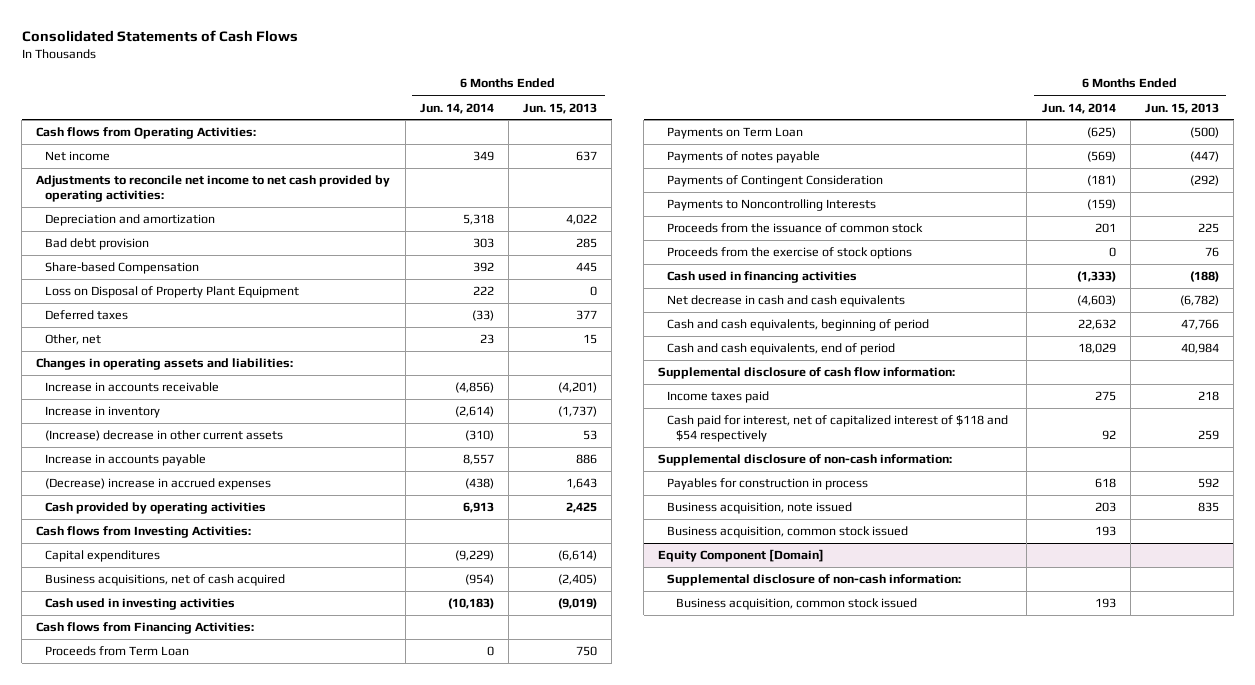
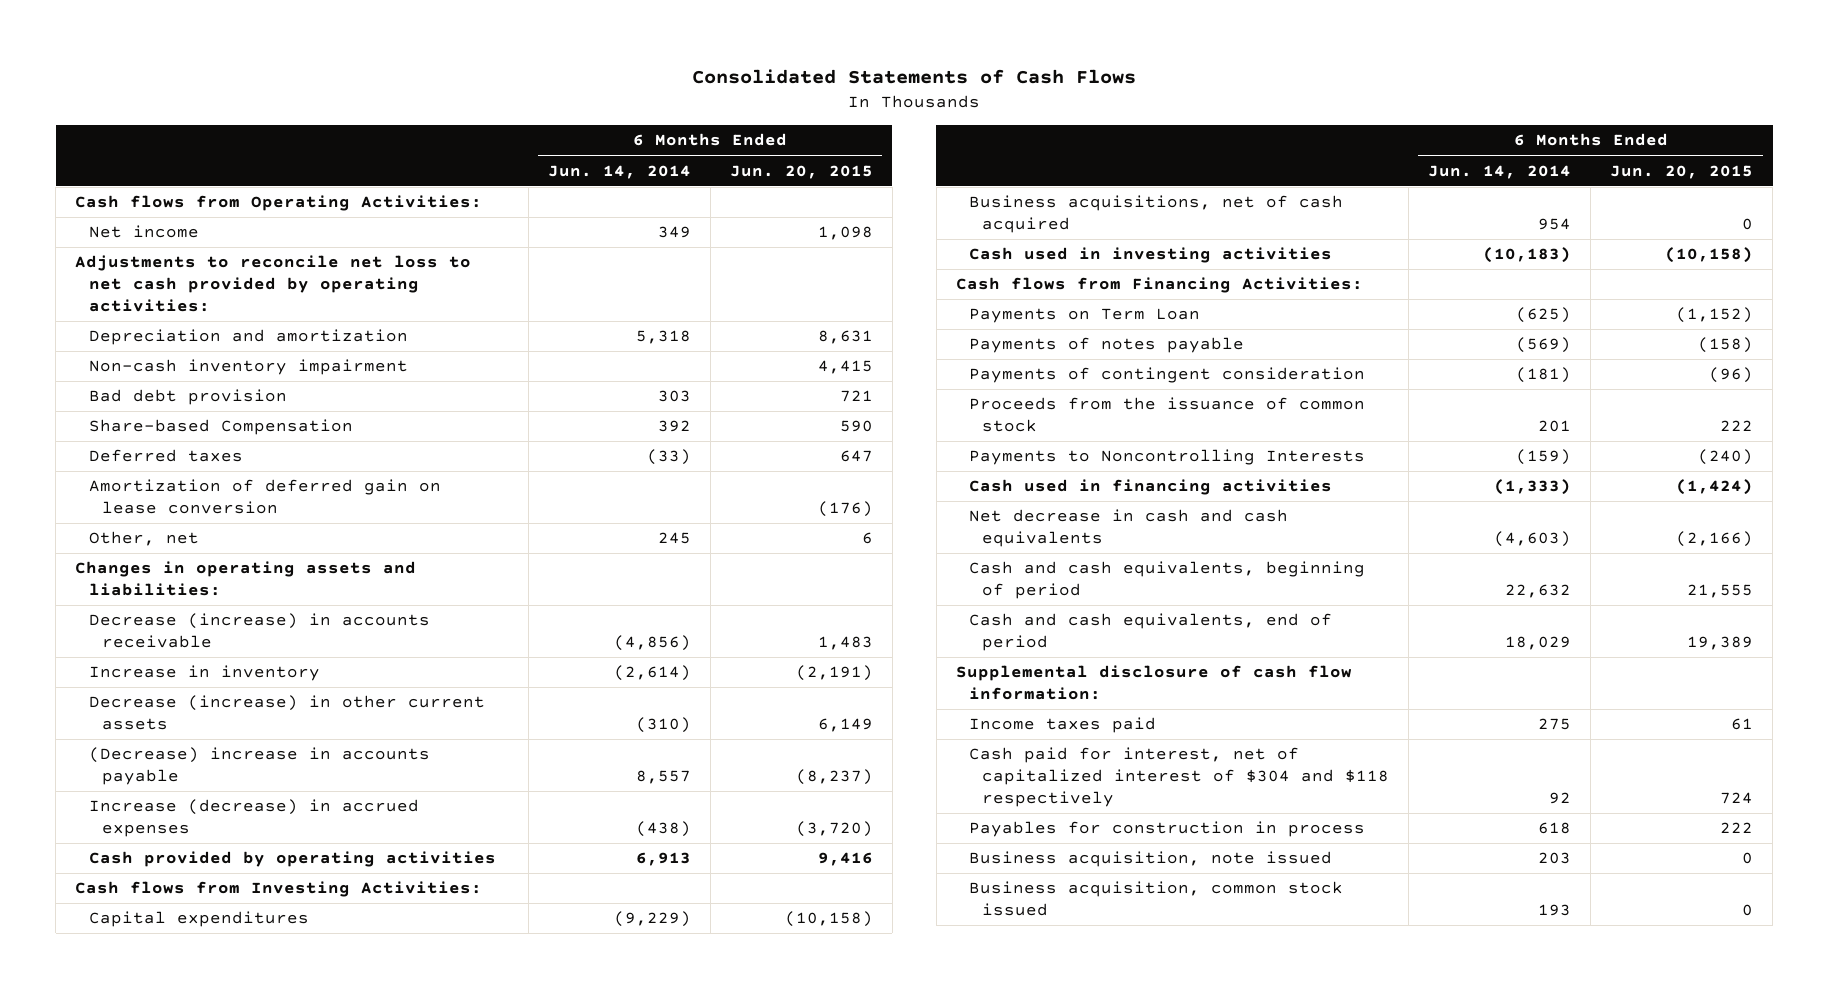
- | 6 Months Ended Jun. 14, 2014 | 6 Months Ended Jun. 15, 2013
+ | 6 Months Ended Jun. 14, 2014 | 6 Months Ended Jun. 20, 2015
- Adjustments to reconcile net income to net cash provided by operating activities:
+ Adjustments to reconcile net loss to net cash provided by operating activities:
+ Non-cash inventory impairment | | 4,415
- Loss on Disposal of Property Plant Equipment | 222 | 0
- Other, net | 23 | 15
+ Amortization of deferred gain on lease conversion | | (176)
+ Other, net | 245 | 6
- Increase in accounts receivable | (4,856) | (4,201)
+ Decrease (increase) in accounts receivable | (4,856) | 1,483
- (Increase) decrease in other current assets | (310) | 53
- Increase in accounts payable | 8,557 | 886
- (Decrease) increase in accrued expenses | (438) | 1,643
+ Decrease (increase) in other current assets | (310) | 6,149
+ (Decrease) increase in accounts payable | 8,557 | (8,237)
+ Increase (decrease) in accrued expenses | (438) | (3,720)
- Business acquisitions, net of cash acquired | (954) | (2,405)
+ Business acquisitions, net of cash acquired | 954 | 0
- Proceeds from Term Loan | 0 | 750
- Payments of Contingent Consideration | (181) | (292)
+ Payments of contingent consideration | (181) | (96)
- Proceeds from the exercise of stock options | 0 | 76
moved down: Payments to Noncontrolling Interests | (159) | (240)
- Cash paid for interest, net of capitalized interest of $118 and $54 respectively | 92 | 259
- Supplemental disclosure of non-cash information:
+ Cash paid for interest, net of capitalized interest of $304 and $118 respectively | 92 | 724
- Equity Component [Domain]
- Supplemental disclosure of non-cash information:
- Business acquisition, common stock issued | 193 |

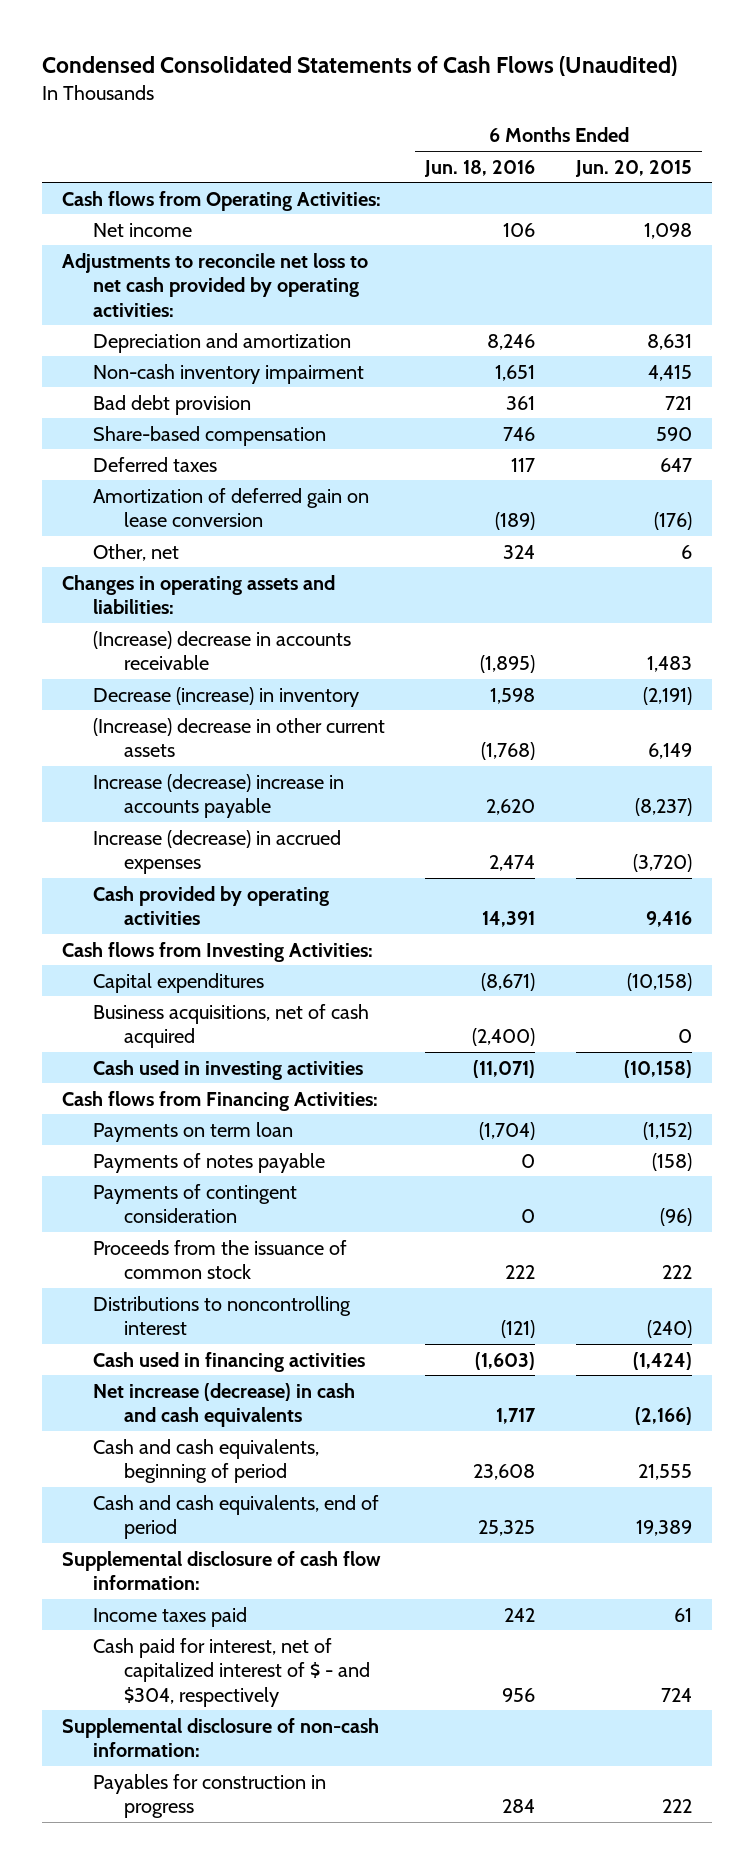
- Consolidated Statements of Cash Flows
+ Condensed Consolidated Statements of Cash Flows (Unaudited)
- | 6 Months Ended Jun. 14, 2014 | 6 Months Ended Jun. 20, 2015
+ | 6 Months Ended Jun. 18, 2016 | 6 Months Ended Jun. 20, 2015
- Share-based Compensation | 392 | 590
+ Share-based compensation | 746 | 590
- Decrease (increase) in accounts receivable | (4,856) | 1,483
- Increase in inventory | (2,614) | (2,191)
- Decrease (increase) in other current assets | (310) | 6,149
- (Decrease) increase in accounts payable | 8,557 | (8,237)
+ (Increase) decrease in accounts receivable | (1,895) | 1,483
+ Decrease (increase) in inventory | 1,598 | (2,191)
+ (Increase) decrease in other current assets | (1,768) | 6,149
+ Increase (decrease) increase in accounts payable | 2,620 | (8,237)
- Payments on Term Loan | (625) | (1,152)
+ Payments on term loan | (1,704) | (1,152)
- Payments to Noncontrolling Interests | (159) | (240)
+ Distributions to noncontrolling interest | (121) | (240)
- Net decrease in cash and cash equivalents | (4,603) | (2,166)
+ Net increase (decrease) in cash and cash equivalents | 1,717 | (2,166)
- Cash paid for interest, net of capitalized interest of $304 and $118 respectively | 92 | 724
- Payables for construction in process | 618 | 222
- Business acquisition, note issued | 203 | 0
- Business acquisition, common stock issued | 193 | 0
+ Cash paid for interest, net of capitalized interest of $ - and $304, respectively | 956 | 724
+ Supplemental disclosure of non-cash information:
+ Payables for construction in progress | 284 | 222

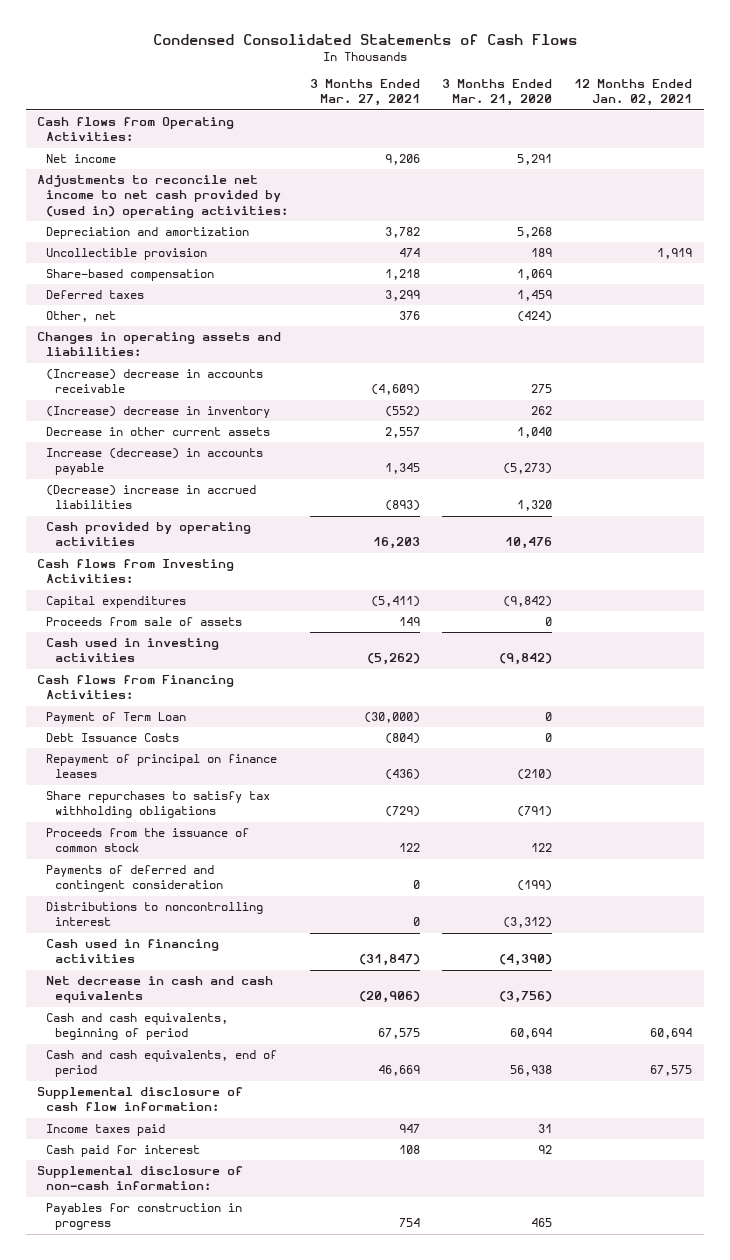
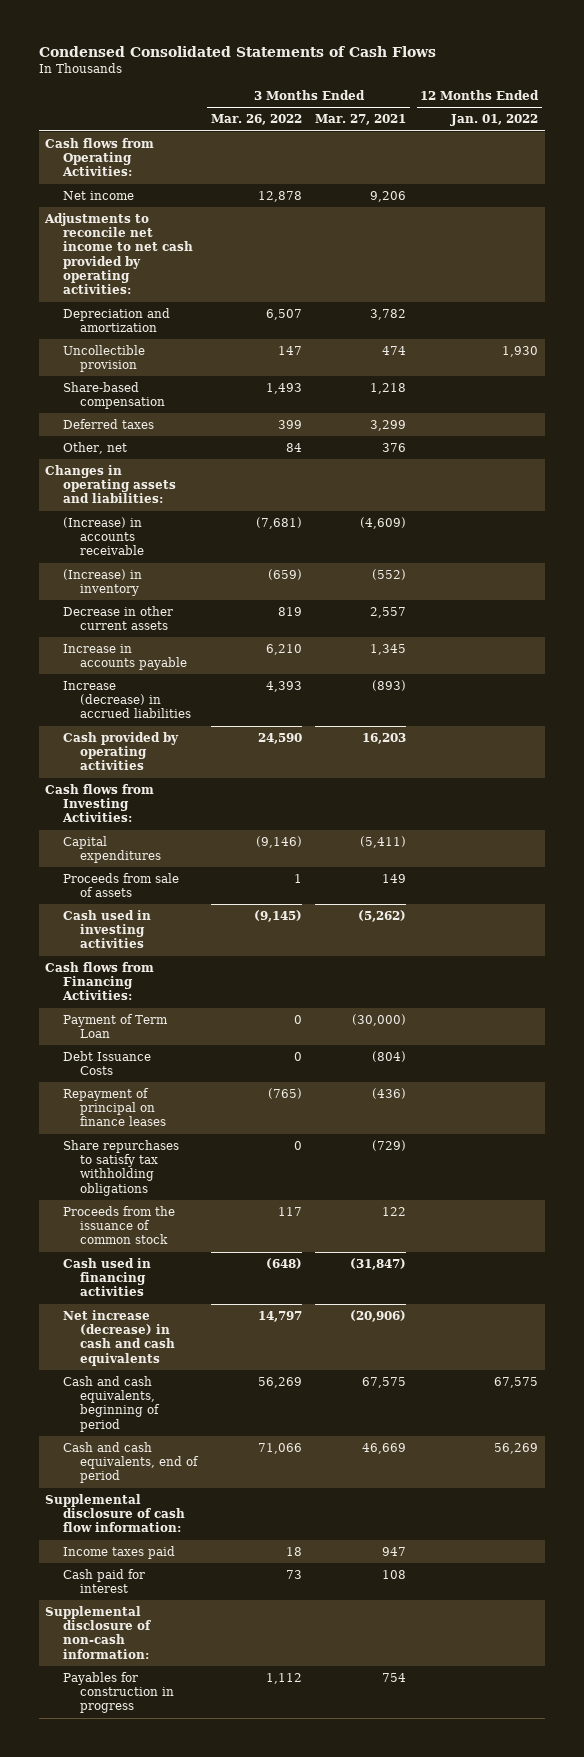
- | 3 Months Ended Mar. 27, 2021 | 3 Months Ended Mar. 21, 2020 | 12 Months Ended Jan. 02, 2021
+ | 3 Months Ended Mar. 26, 2022 | 3 Months Ended Mar. 27, 2021 | 12 Months Ended Jan. 01, 2022
- Adjustments to reconcile net income to net cash provided by (used in) operating activities:
+ Adjustments to reconcile net income to net cash provided by operating activities:
- (Increase) decrease in accounts receivable | (4,609) | 275 |
- (Increase) decrease in inventory | (552) | 262 |
+ (Increase) in accounts receivable | (7,681) | (4,609) |
+ (Increase) in inventory | (659) | (552) |
- Increase (decrease) in accounts payable | 1,345 | (5,273) |
- (Decrease) increase in accrued liabilities | (893) | 1,320 |
+ Increase in accounts payable | 6,210 | 1,345 |
+ Increase (decrease) in accrued liabilities | 4,393 | (893) |
- Payments of deferred and contingent consideration | 0 | (199) |
- Distributions to noncontrolling interest | 0 | (3,312) |
- Net decrease in cash and cash equivalents | (20,906) | (3,756) |
+ Net increase (decrease) in cash and cash equivalents | 14,797 | (20,906) |

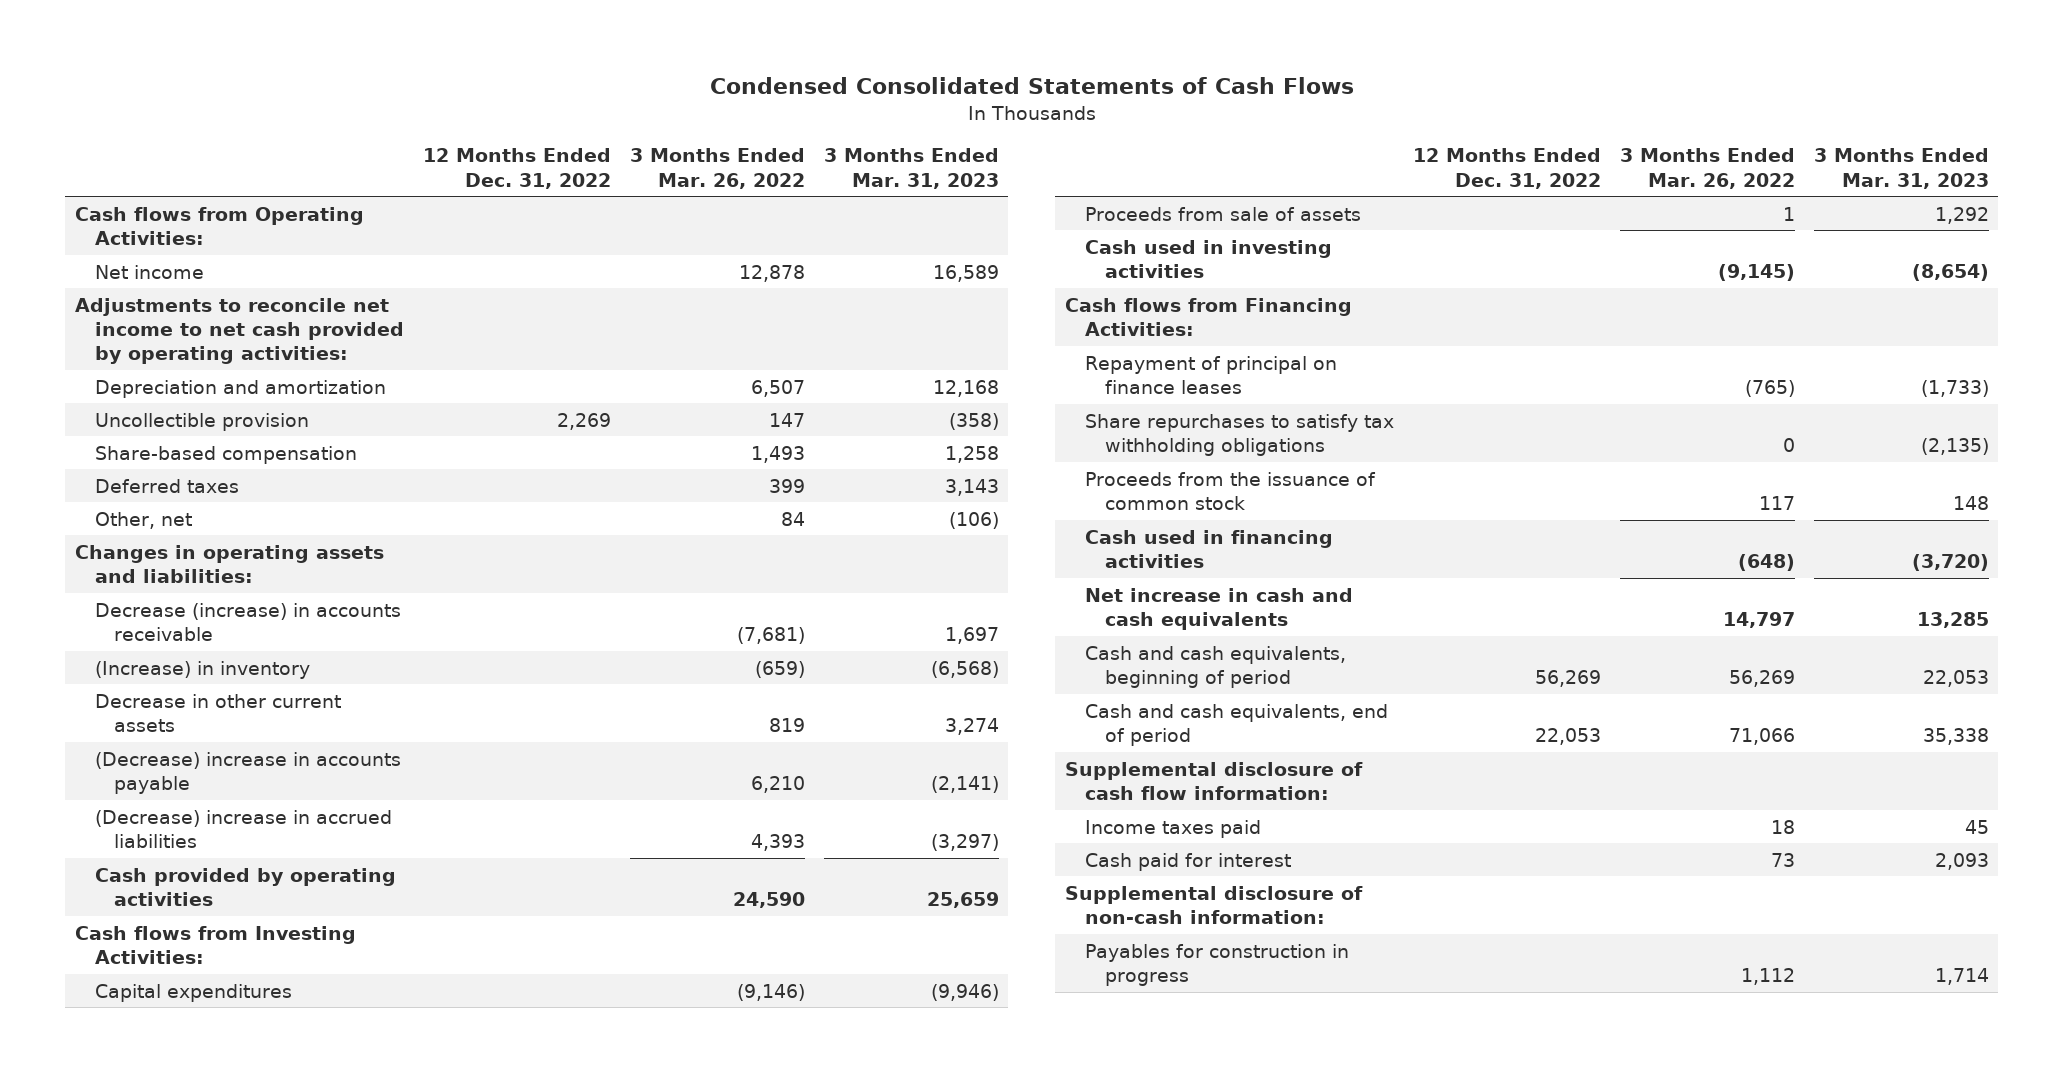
- | 3 Months Ended Mar. 26, 2022 | 3 Months Ended Mar. 27, 2021 | 12 Months Ended Jan. 01, 2022
+ | 12 Months Ended Dec. 31, 2022 | 3 Months Ended Mar. 26, 2022 | 3 Months Ended Mar. 31, 2023
- (Increase) in accounts receivable | (7,681) | (4,609) |
+ Decrease (increase) in accounts receivable | | (7,681) | 1,697
- Increase in accounts payable | 6,210 | 1,345 |
- Increase (decrease) in accrued liabilities | 4,393 | (893) |
+ (Decrease) increase in accounts payable | | 6,210 | (2,141)
+ (Decrease) increase in accrued liabilities | | 4,393 | (3,297)
- Payment of Term Loan | 0 | (30,000) |
- Debt Issuance Costs | 0 | (804) |
- Net increase (decrease) in cash and cash equivalents | 14,797 | (20,906) |
+ Net increase in cash and cash equivalents | | 14,797 | 13,285

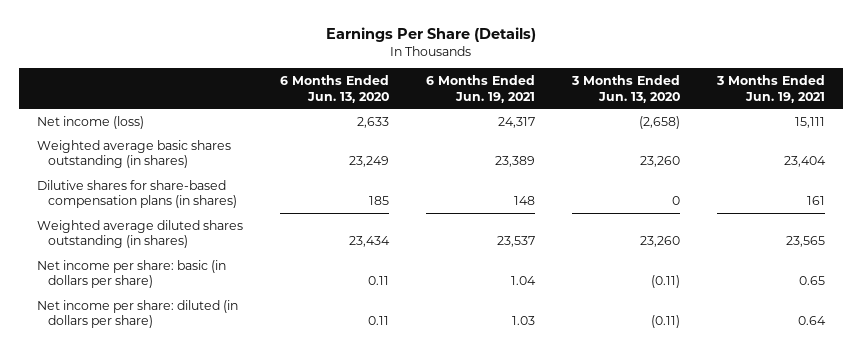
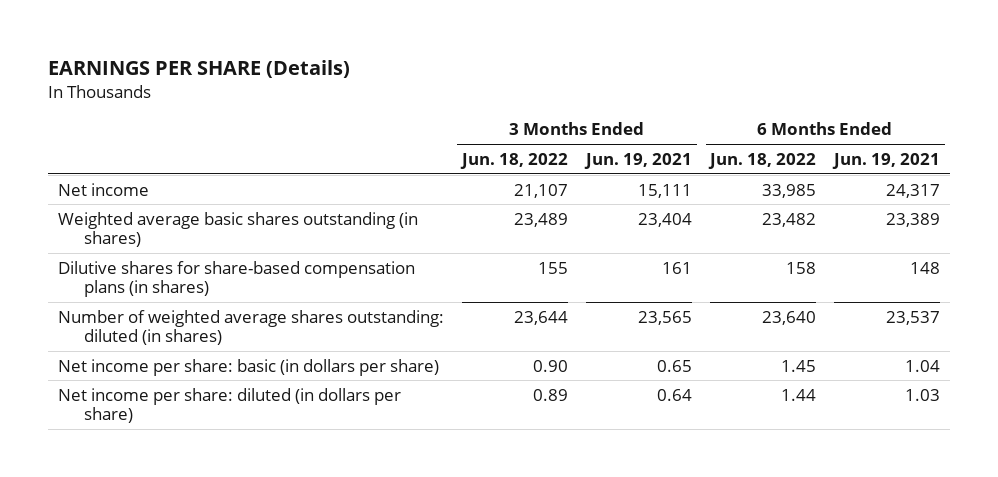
- Earnings Per Share (Details)
+ EARNINGS PER SHARE (Details)
- | 6 Months Ended Jun. 13, 2020 | 6 Months Ended Jun. 19, 2021 | 3 Months Ended Jun. 13, 2020 | 3 Months Ended Jun. 19, 2021
+ | 3 Months Ended Jun. 18, 2022 | 3 Months Ended Jun. 19, 2021 | 6 Months Ended Jun. 18, 2022 | 6 Months Ended Jun. 19, 2021
- Net income (loss) | 2,633 | 24,317 | (2,658) | 15,111
+ Net income | 21,107 | 15,111 | 33,985 | 24,317
- Weighted average diluted shares outstanding (in shares) | 23,434 | 23,537 | 23,260 | 23,565
+ Number of weighted average shares outstanding: diluted (in shares) | 23,644 | 23,565 | 23,640 | 23,537

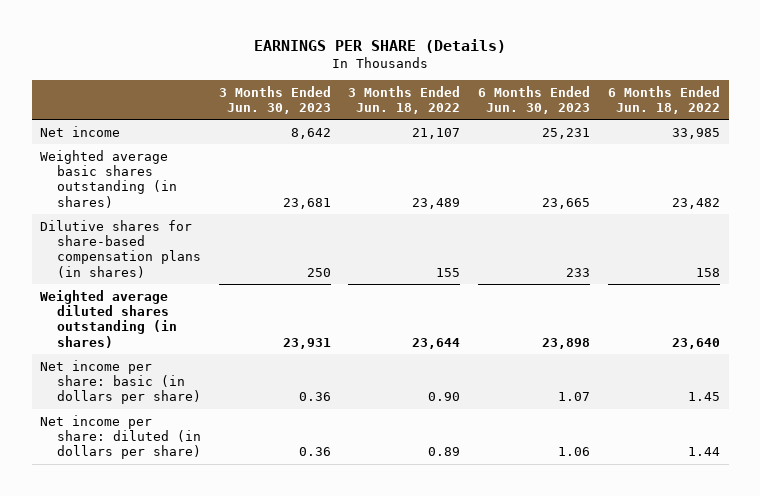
- | 3 Months Ended Jun. 18, 2022 | 3 Months Ended Jun. 19, 2021 | 6 Months Ended Jun. 18, 2022 | 6 Months Ended Jun. 19, 2021
+ | 3 Months Ended Jun. 30, 2023 | 3 Months Ended Jun. 18, 2022 | 6 Months Ended Jun. 30, 2023 | 6 Months Ended Jun. 18, 2022
- Number of weighted average shares outstanding: diluted (in shares) | 23,644 | 23,565 | 23,640 | 23,537
+ Weighted average diluted shares outstanding (in shares) | 23,931 | 23,644 | 23,898 | 23,640

